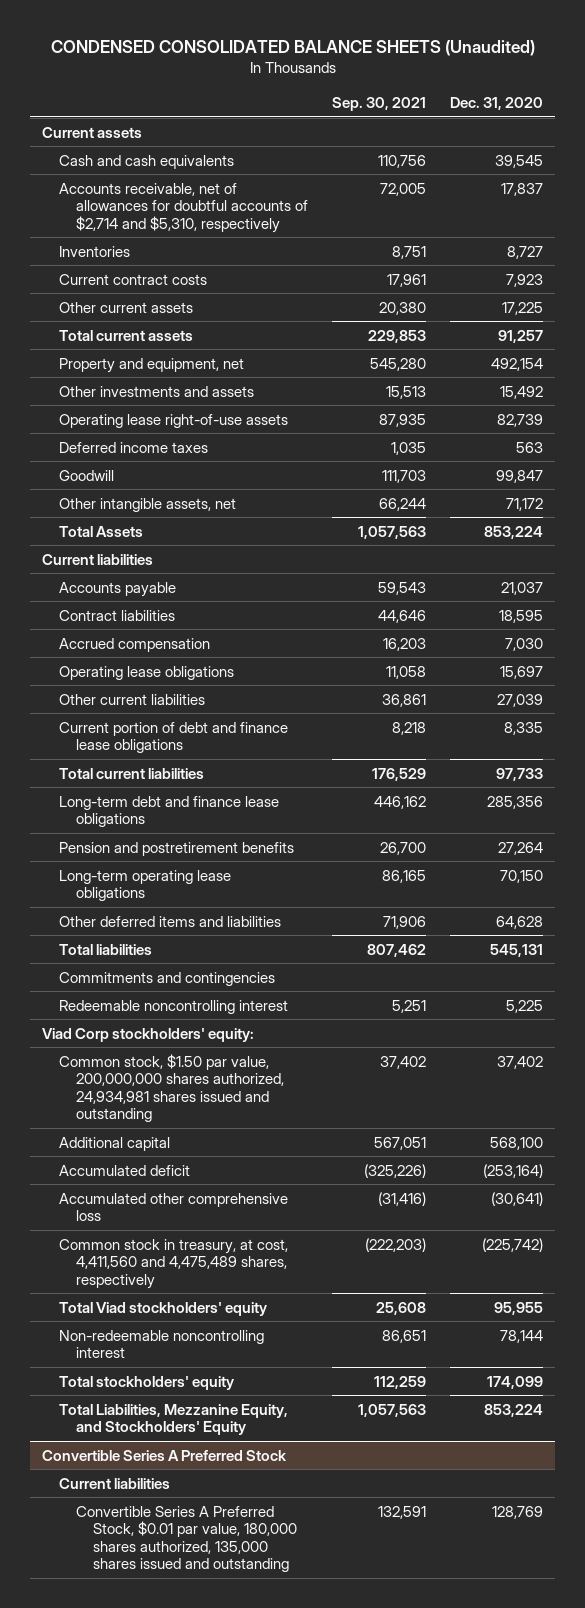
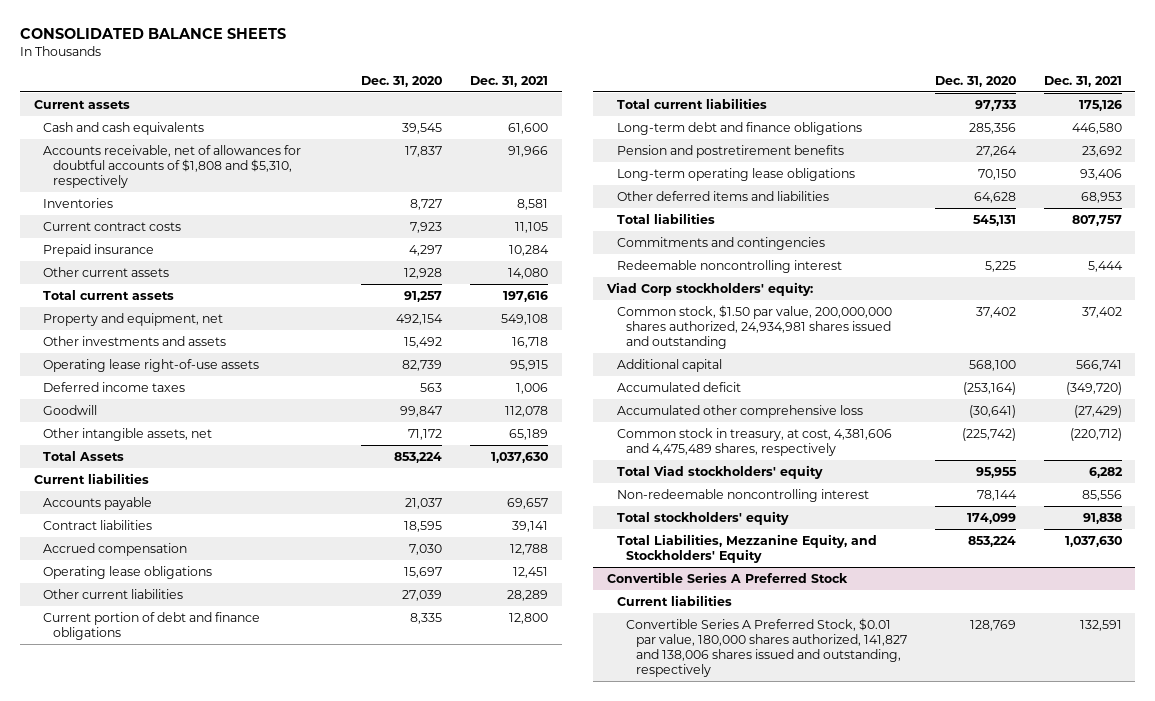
- CONDENSED CONSOLIDATED BALANCE SHEETS (Unaudited)
+ CONSOLIDATED BALANCE SHEETS
- | Sep. 30, 2021 | Dec. 31, 2020
+ | Dec. 31, 2020 | Dec. 31, 2021
- Accounts receivable, net of allowances for doubtful accounts of $2,714 and $5,310, respectively | 72,005 | 17,837
+ Accounts receivable, net of allowances for doubtful accounts of $1,808 and $5,310, respectively | 17,837 | 91,966
- Other current assets | 20,380 | 17,225
+ Prepaid insurance | 4,297 | 10,284
+ Other current assets | 12,928 | 14,080
- Current portion of debt and finance lease obligations | 8,218 | 8,335
+ Current portion of debt and finance obligations | 8,335 | 12,800
- Long-term debt and finance lease obligations | 446,162 | 285,356
+ Long-term debt and finance obligations | 285,356 | 446,580
- Common stock in treasury, at cost, 4,411,560 and 4,475,489 shares, respectively | (222,203) | (225,742)
+ Common stock in treasury, at cost, 4,381,606 and 4,475,489 shares, respectively | (225,742) | (220,712)
@ Convertible Series A Preferred Stock
- Convertible Series A Preferred Stock, $0.01 par value, 180,000 shares authorized, 135,000 shares issued and outstanding | 132,591 | 128,769
+ Convertible Series A Preferred Stock, $0.01 par value, 180,000 shares authorized, 141,827 and 138,006 shares issued and outstanding, respectively | 128,769 | 132,591

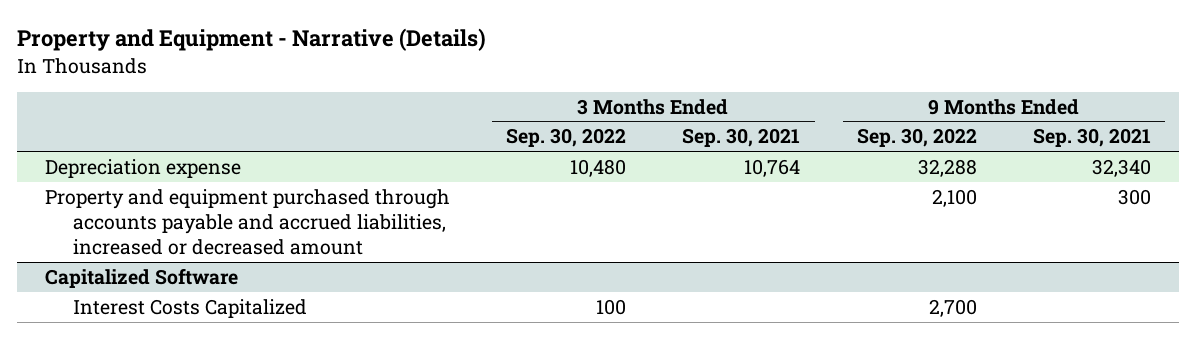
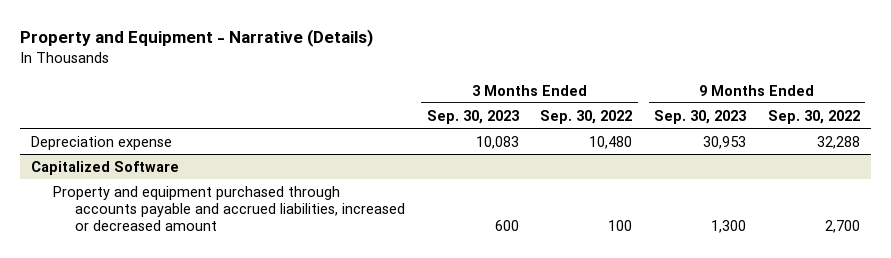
- | 3 Months Ended Sep. 30, 2022 | 3 Months Ended Sep. 30, 2021 | 9 Months Ended Sep. 30, 2022 | 9 Months Ended Sep. 30, 2021
+ | 3 Months Ended Sep. 30, 2023 | 3 Months Ended Sep. 30, 2022 | 9 Months Ended Sep. 30, 2023 | 9 Months Ended Sep. 30, 2022
- Property and equipment purchased through accounts payable and accrued liabilities, increased or decreased amount | | | 2,100 | 300
@ Capitalized Software
- Interest Costs Capitalized | 100 | | 2,700 |
+ Property and equipment purchased through accounts payable and accrued liabilities, increased or decreased amount | 600 | 100 | 1,300 | 2,700

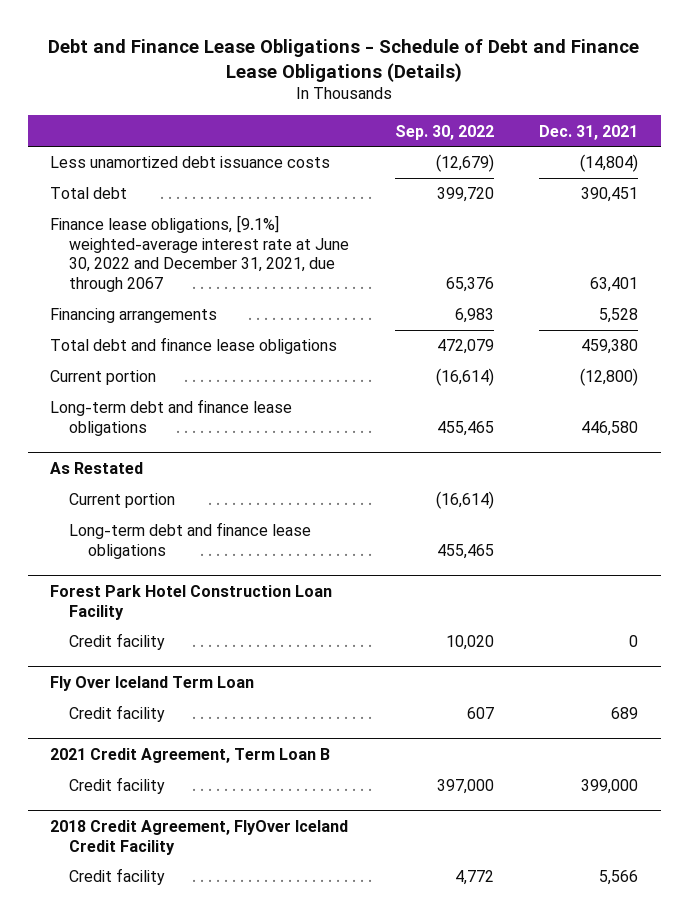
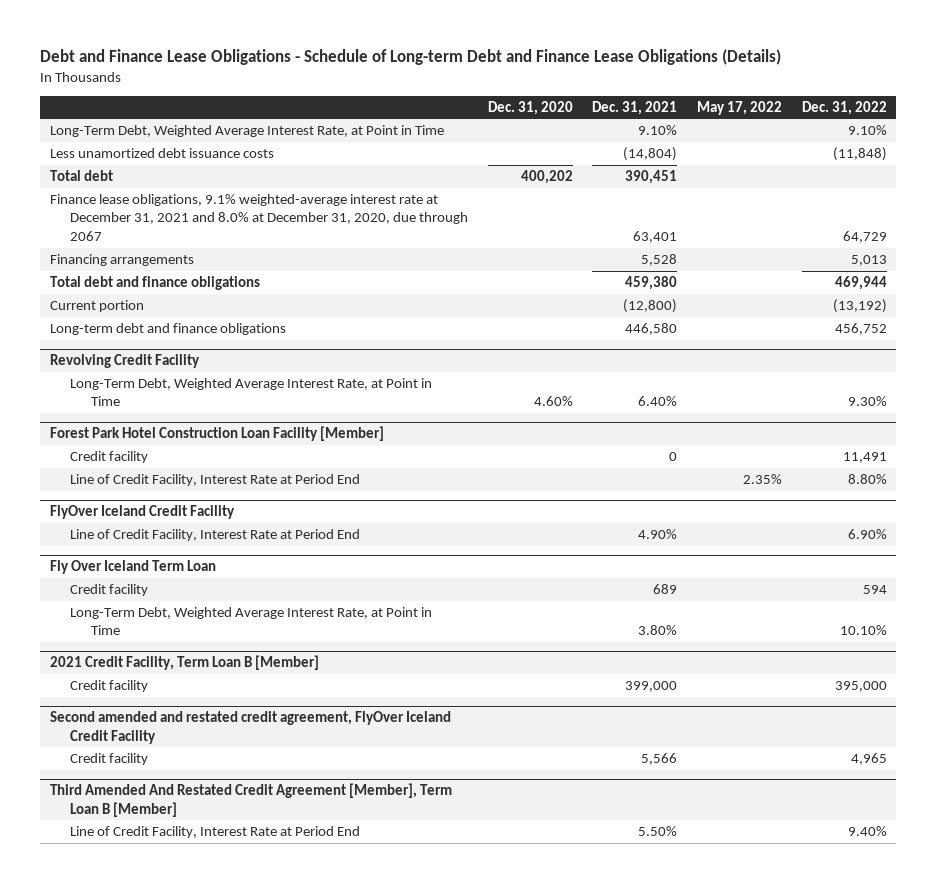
- Debt and Finance Lease Obligations - Schedule of Debt and Finance Lease Obligations (Details)
+ Debt and Finance Lease Obligations - Schedule of Long-term Debt and Finance Lease Obligations (Details)
- | Sep. 30, 2022 | Dec. 31, 2021
+ | Dec. 31, 2020 | Dec. 31, 2021 | May 17, 2022 | Dec. 31, 2022
+ Long-Term Debt, Weighted Average Interest Rate, at Point in Time | | 9.10% | | 9.10%
- Finance lease obligations, [9.1%] weighted-average interest rate at June 30, 2022 and December 31, 2021, due through 2067 | 65,376 | 63,401
+ Finance lease obligations, 9.1% weighted-average interest rate at December 31, 2021 and 8.0% at December 31, 2020, due through 2067 | | 63,401 | | 64,729
- Total debt and finance lease obligations | 472,079 | 459,380
+ Total debt and finance obligations | | 459,380 | | 469,944
- Long-term debt and finance lease obligations | 455,465 | 446,580
- As Restated
- Current portion | (16,614) |
- Long-term debt and finance lease obligations | 455,465 |
- Forest Park Hotel Construction Loan Facility
+ Long-term debt and finance obligations | | 446,580 | | 456,752
+ Revolving Credit Facility
+ Long-Term Debt, Weighted Average Interest Rate, at Point in Time | 4.60% | 6.40% | | 9.30%
+ Forest Park Hotel Construction Loan Facility [Member]
+ Line of Credit Facility, Interest Rate at Period End | | | 2.35% | 8.80%
+ FlyOver Iceland Credit Facility
+ Line of Credit Facility, Interest Rate at Period End | | 4.90% | | 6.90%
- 2021 Credit Agreement, Term Loan B
@ Fly Over Iceland Term Loan
+ Long-Term Debt, Weighted Average Interest Rate, at Point in Time | | 3.80% | | 10.10%
+ 2021 Credit Facility, Term Loan B [Member]
- 2018 Credit Agreement, FlyOver Iceland Credit Facility
+ Second amended and restated credit agreement, FlyOver Iceland Credit Facility
+ Third Amended And Restated Credit Agreement [Member], Term Loan B [Member]
+ Line of Credit Facility, Interest Rate at Period End | | 5.50% | | 9.40%

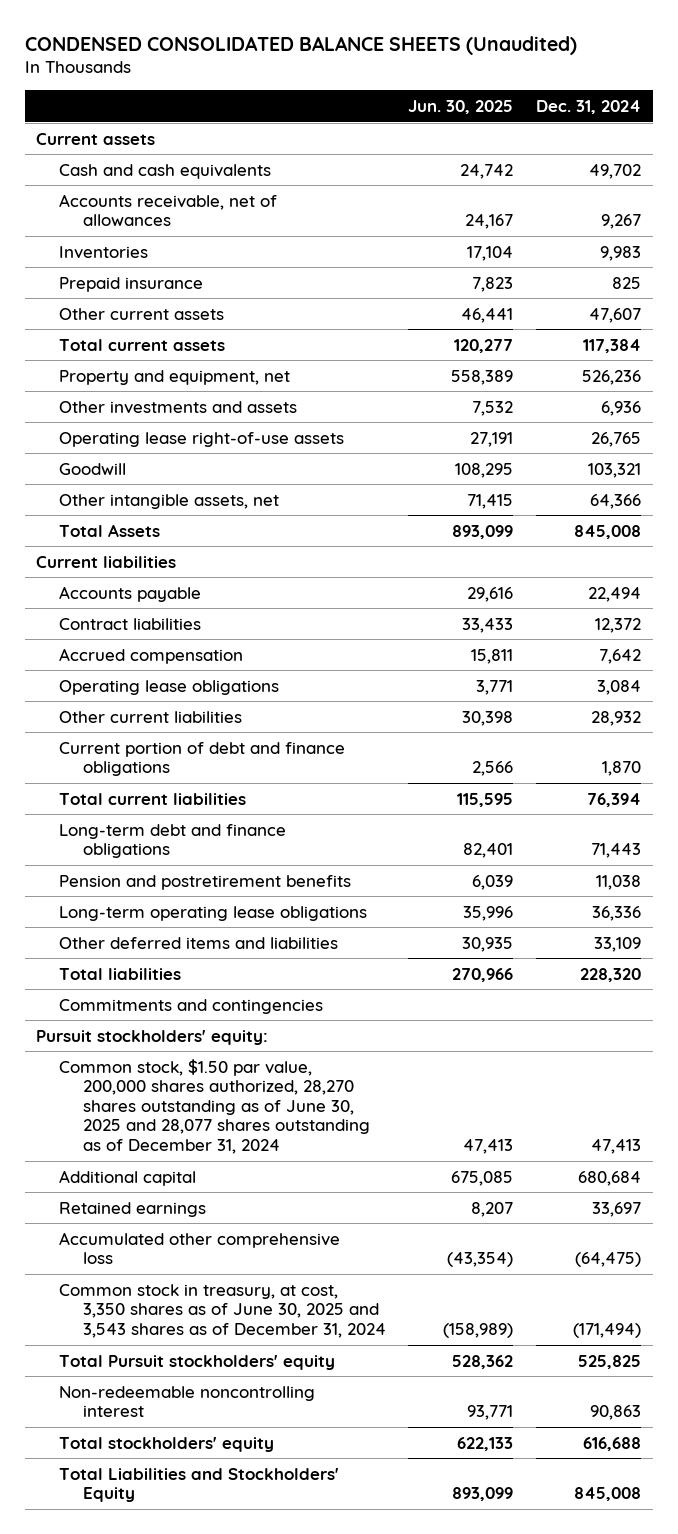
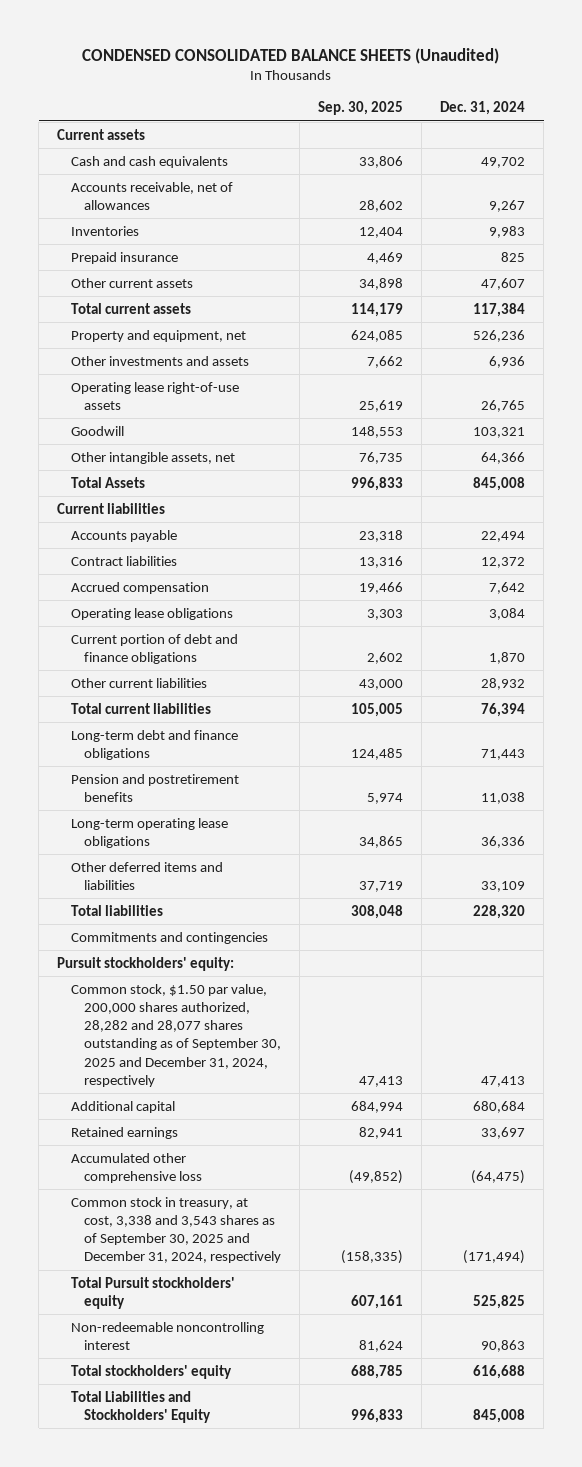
- | Jun. 30, 2025 | Dec. 31, 2024
+ | Sep. 30, 2025 | Dec. 31, 2024
moved down: Other current liabilities | 43,000 | 28,932
- Common stock, $1.50 par value, 200,000 shares authorized, 28,270 shares outstanding as of June 30, 2025 and 28,077 shares outstanding as of December 31, 2024 | 47,413 | 47,413
+ Common stock, $1.50 par value, 200,000 shares authorized, 28,282 and 28,077 shares outstanding as of September 30, 2025 and December 31, 2024, respectively | 47,413 | 47,413
- Common stock in treasury, at cost, 3,350 shares as of June 30, 2025 and 3,543 shares as of December 31, 2024 | (158,989) | (171,494)
+ Common stock in treasury, at cost, 3,338 and 3,543 shares as of September 30, 2025 and December 31, 2024, respectively | (158,335) | (171,494)

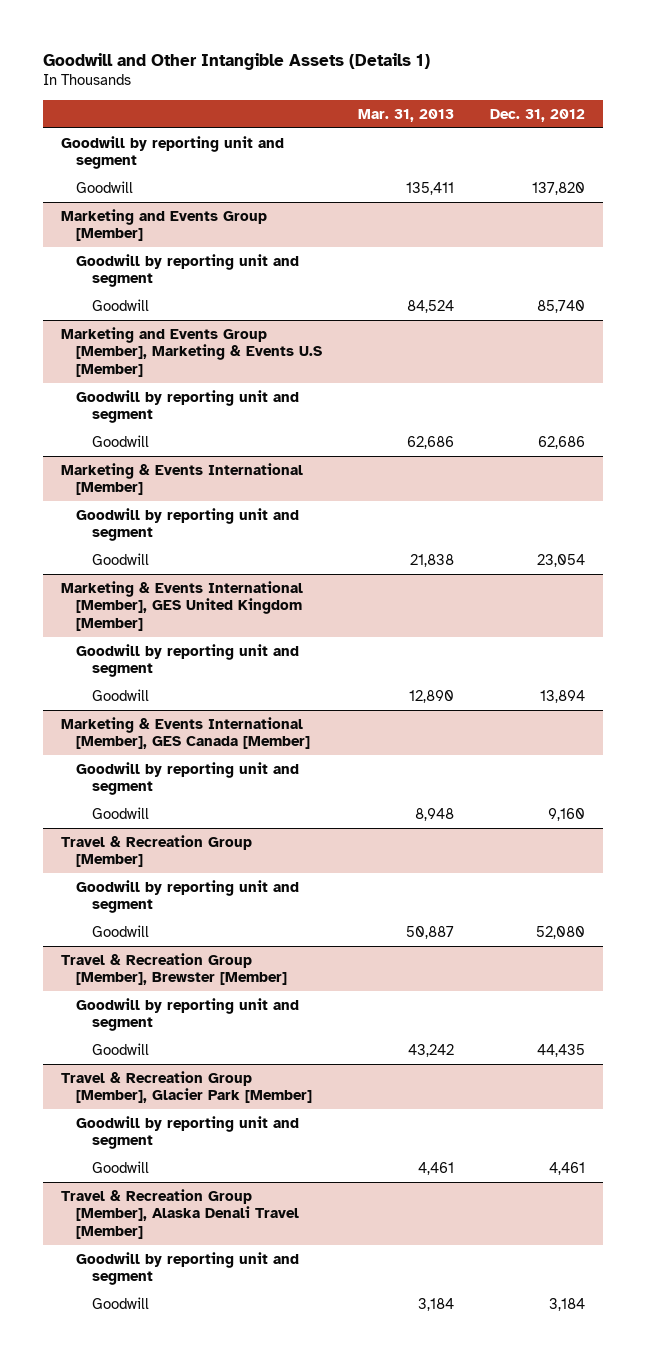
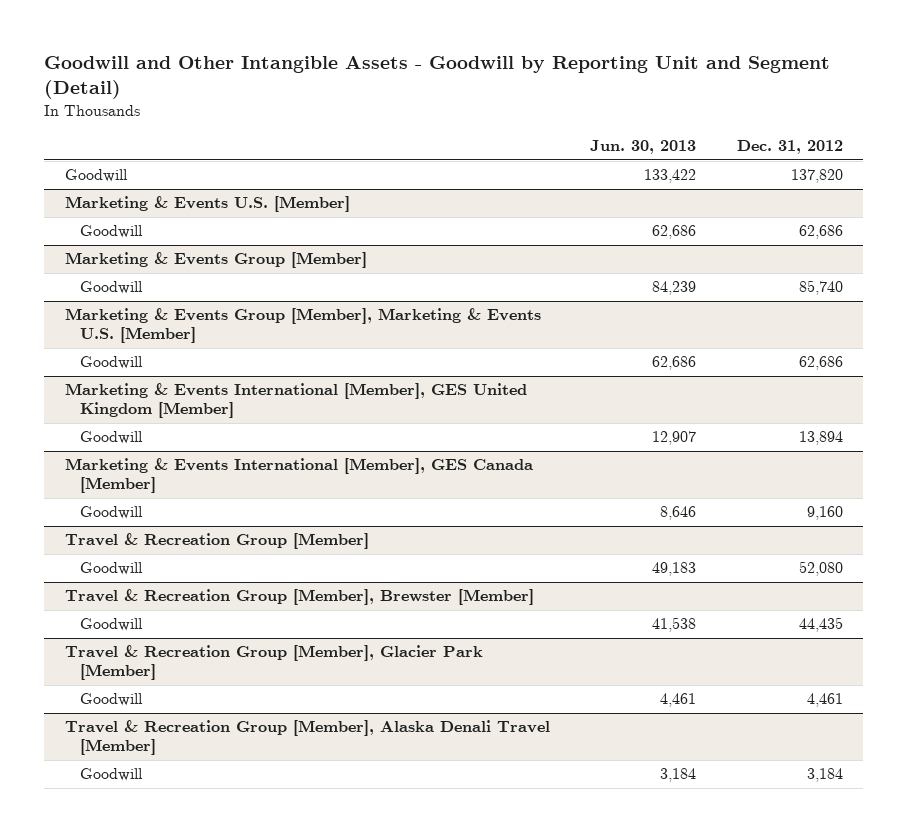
- Goodwill and Other Intangible Assets (Details 1)
+ Goodwill and Other Intangible Assets - Goodwill by Reporting Unit and Segment (Detail)
- | Mar. 31, 2013 | Dec. 31, 2012
+ | Jun. 30, 2013 | Dec. 31, 2012
- Goodwill by reporting unit and segment
- Marketing and Events Group [Member]
- Goodwill by reporting unit and segment
+ Marketing & Events U.S. [Member]
+ Goodwill | 62,686 | 62,686
+ Marketing & Events Group [Member]
- Marketing and Events Group [Member], Marketing & Events U.S [Member]
- Goodwill by reporting unit and segment
+ Marketing & Events Group [Member], Marketing & Events U.S. [Member]
- Marketing & Events International [Member]
- Goodwill by reporting unit and segment
- Goodwill | 21,838 | 23,054
@ Marketing & Events International [Member], GES United Kingdom [Member]
- Goodwill by reporting unit and segment
@ Marketing & Events International [Member], GES Canada [Member]
- Goodwill by reporting unit and segment
@ Travel & Recreation Group [Member]
- Goodwill by reporting unit and segment
@ Travel & Recreation Group [Member], Brewster [Member]
- Goodwill by reporting unit and segment
@ Travel & Recreation Group [Member], Glacier Park [Member]
- Goodwill by reporting unit and segment
@ Travel & Recreation Group [Member], Alaska Denali Travel [Member]
- Goodwill by reporting unit and segment

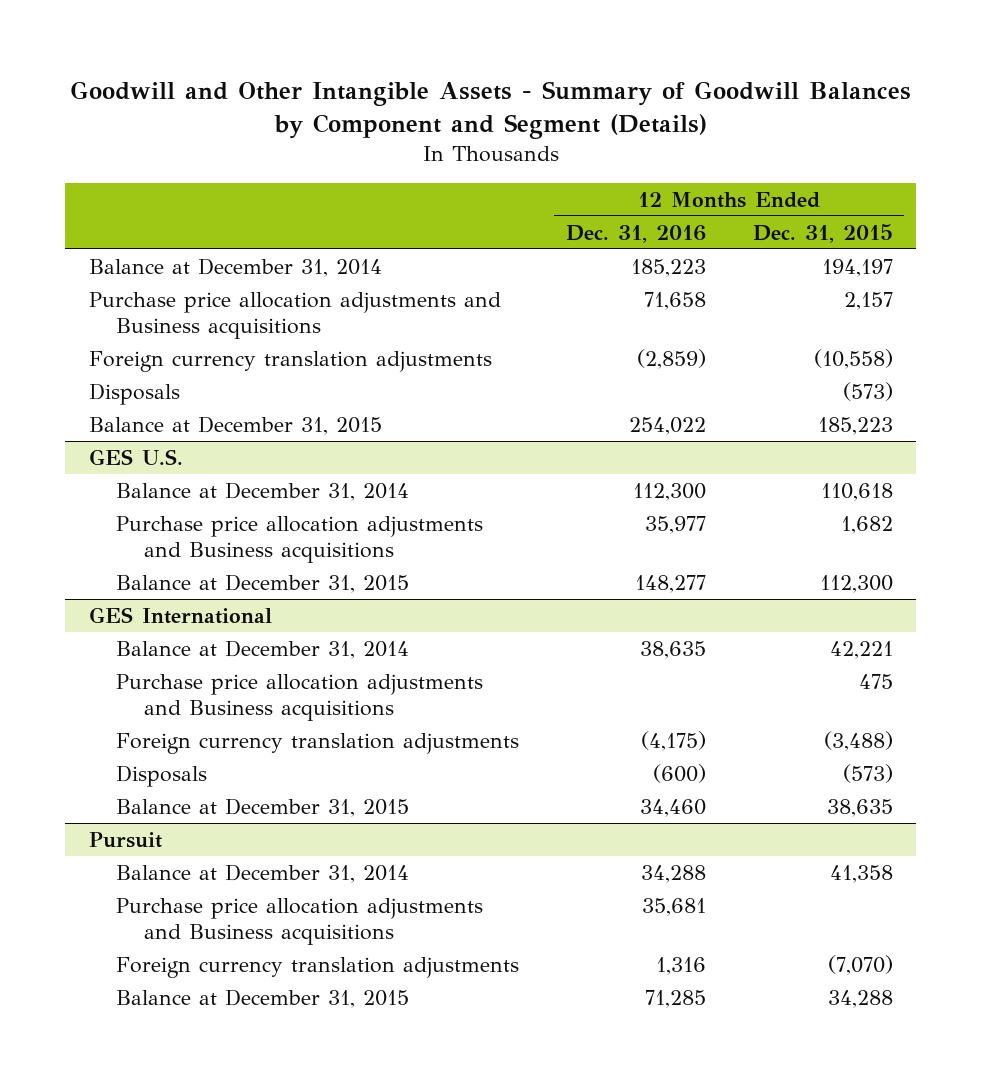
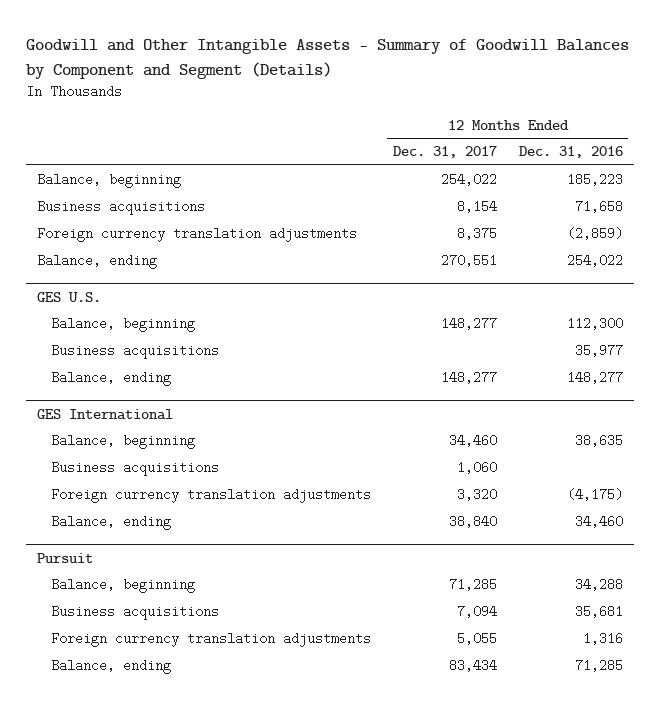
- | 12 Months Ended Dec. 31, 2016 | 12 Months Ended Dec. 31, 2015
+ | 12 Months Ended Dec. 31, 2017 | 12 Months Ended Dec. 31, 2016
- Balance at December 31, 2014 | 185,223 | 194,197
- Purchase price allocation adjustments and Business acquisitions | 71,658 | 2,157
+ Balance, beginning | 254,022 | 185,223
+ Business acquisitions | 8,154 | 71,658
- Disposals | | (573)
- Balance at December 31, 2015 | 254,022 | 185,223
+ Balance, ending | 270,551 | 254,022
@ GES U.S.
- Balance at December 31, 2014 | 112,300 | 110,618
- Purchase price allocation adjustments and Business acquisitions | 35,977 | 1,682
- Balance at December 31, 2015 | 148,277 | 112,300
+ Balance, beginning | 148,277 | 112,300
+ Business acquisitions | | 35,977
+ Balance, ending | 148,277 | 148,277
@ GES International
- Balance at December 31, 2014 | 38,635 | 42,221
- Purchase price allocation adjustments and Business acquisitions | | 475
+ Balance, beginning | 34,460 | 38,635
+ Business acquisitions | 1,060 |
- Disposals | (600) | (573)
- Balance at December 31, 2015 | 34,460 | 38,635
+ Balance, ending | 38,840 | 34,460
@ Pursuit
- Balance at December 31, 2014 | 34,288 | 41,358
- Purchase price allocation adjustments and Business acquisitions | 35,681 |
+ Balance, beginning | 71,285 | 34,288
+ Business acquisitions | 7,094 | 35,681
- Balance at December 31, 2015 | 71,285 | 34,288
+ Balance, ending | 83,434 | 71,285

